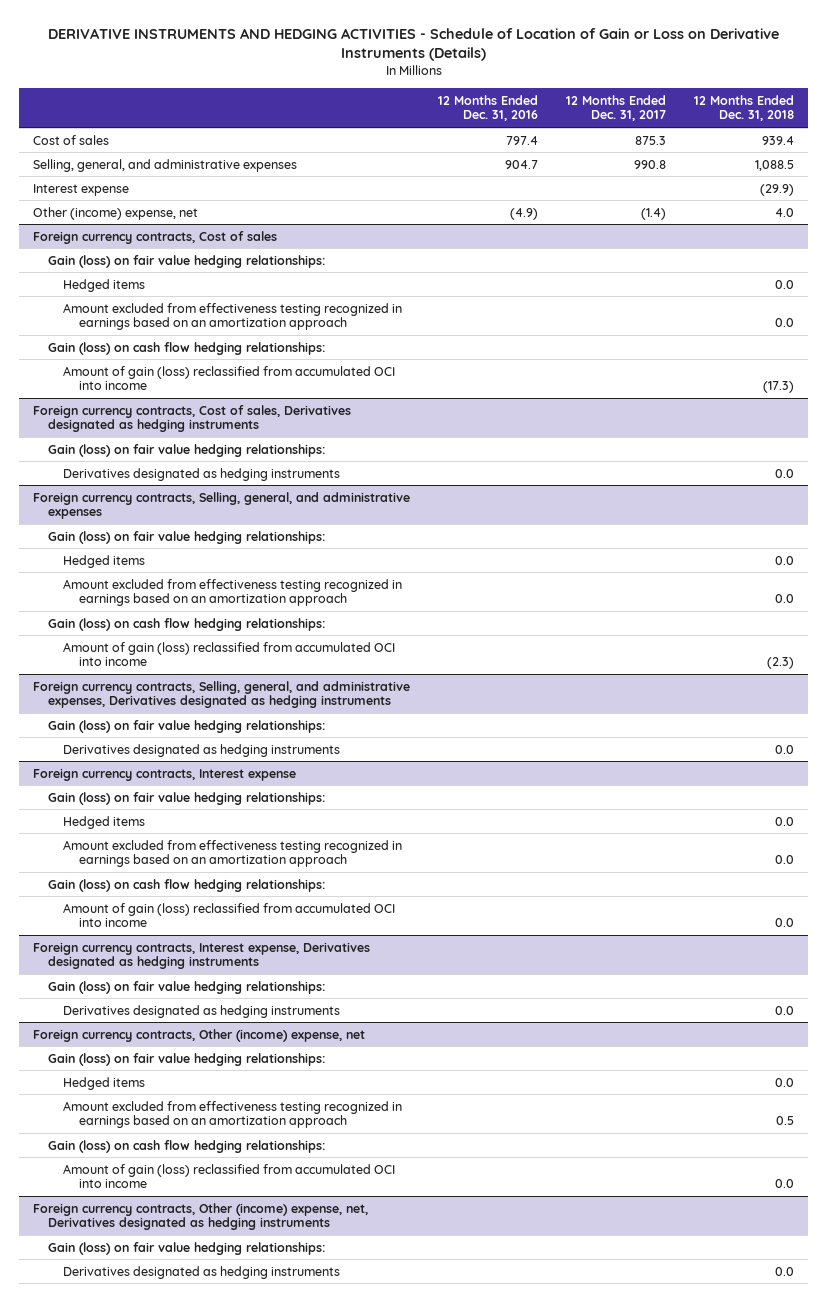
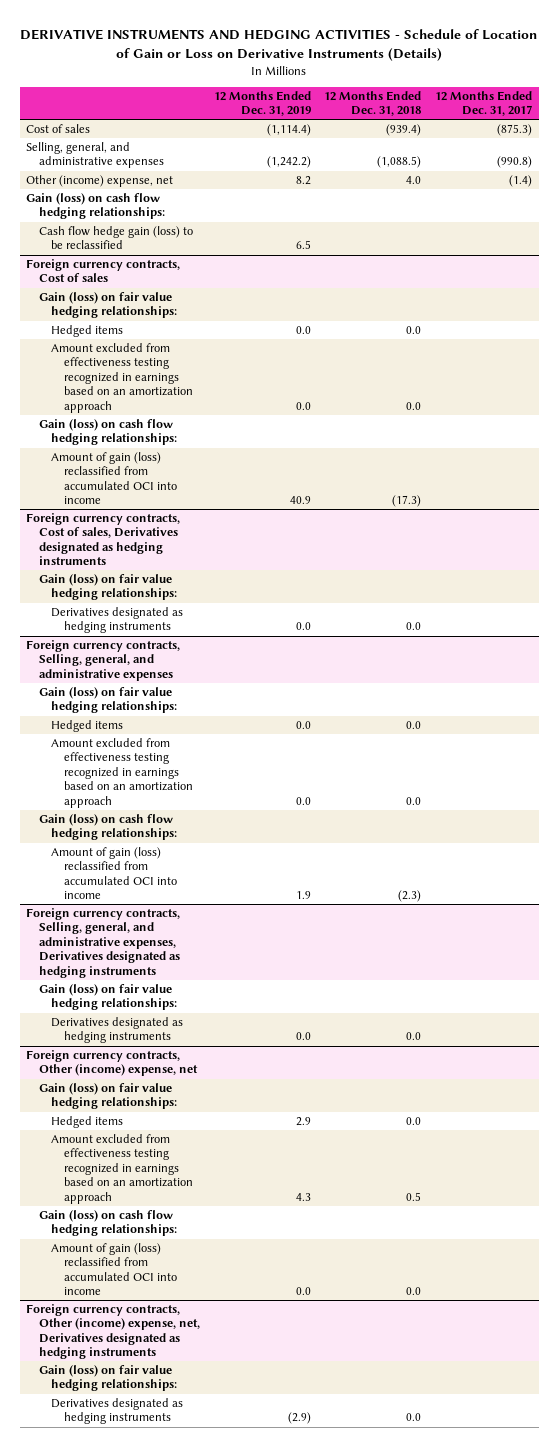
- | 12 Months Ended Dec. 31, 2016 | 12 Months Ended Dec. 31, 2017 | 12 Months Ended Dec. 31, 2018
+ | 12 Months Ended Dec. 31, 2019 | 12 Months Ended Dec. 31, 2018 | 12 Months Ended Dec. 31, 2017
- Cost of sales | 797.4 | 875.3 | 939.4
- Selling, general, and administrative expenses | 904.7 | 990.8 | 1,088.5
- Interest expense | | | (29.9)
+ Cost of sales | (1,114.4) | (939.4) | (875.3)
+ Selling, general, and administrative expenses | (1,242.2) | (1,088.5) | (990.8)
+ Gain (loss) on cash flow hedging relationships:
+ Cash flow hedge gain (loss) to be reclassified | 6.5 | |
- Foreign currency contracts, Interest expense
- Gain (loss) on fair value hedging relationships:
- Hedged items | | | 0.0
- Amount excluded from effectiveness testing recognized in earnings based on an amortization approach | | | 0.0
- Gain (loss) on cash flow hedging relationships:
- Amount of gain (loss) reclassified from accumulated OCI into income | | | 0.0
- Foreign currency contracts, Interest expense, Derivatives designated as hedging instruments
- Gain (loss) on fair value hedging relationships:
- Derivatives designated as hedging instruments | | | 0.0

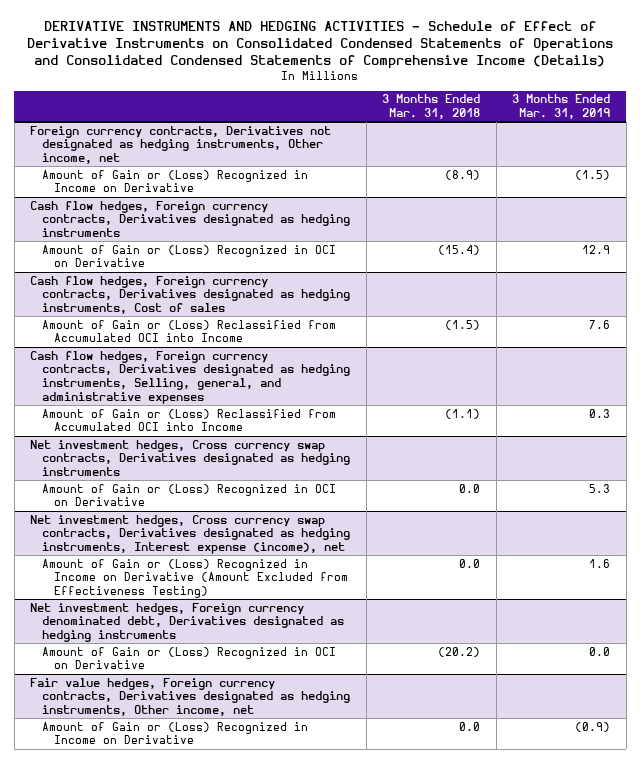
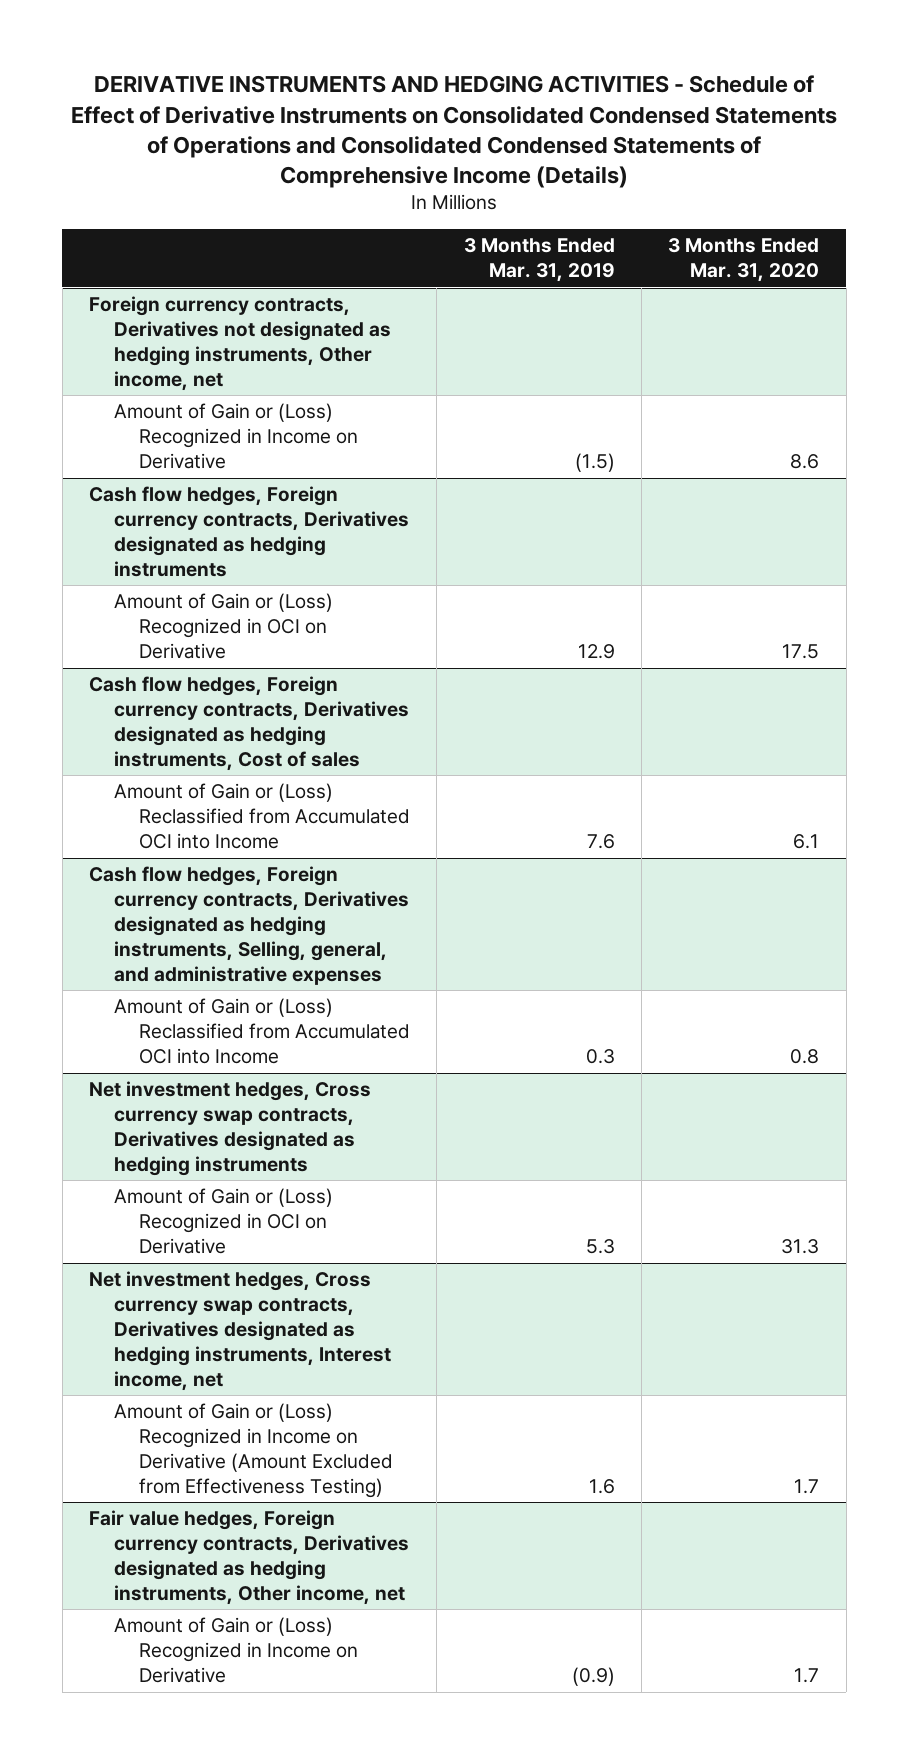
- | 3 Months Ended Mar. 31, 2018 | 3 Months Ended Mar. 31, 2019
+ | 3 Months Ended Mar. 31, 2019 | 3 Months Ended Mar. 31, 2020
- Net investment hedges, Cross currency swap contracts, Derivatives designated as hedging instruments, Interest expense (income), net
+ Net investment hedges, Cross currency swap contracts, Derivatives designated as hedging instruments, Interest income, net
- Net investment hedges, Foreign currency denominated debt, Derivatives designated as hedging instruments
- Amount of Gain or (Loss) Recognized in OCI on Derivative | (20.2) | 0.0

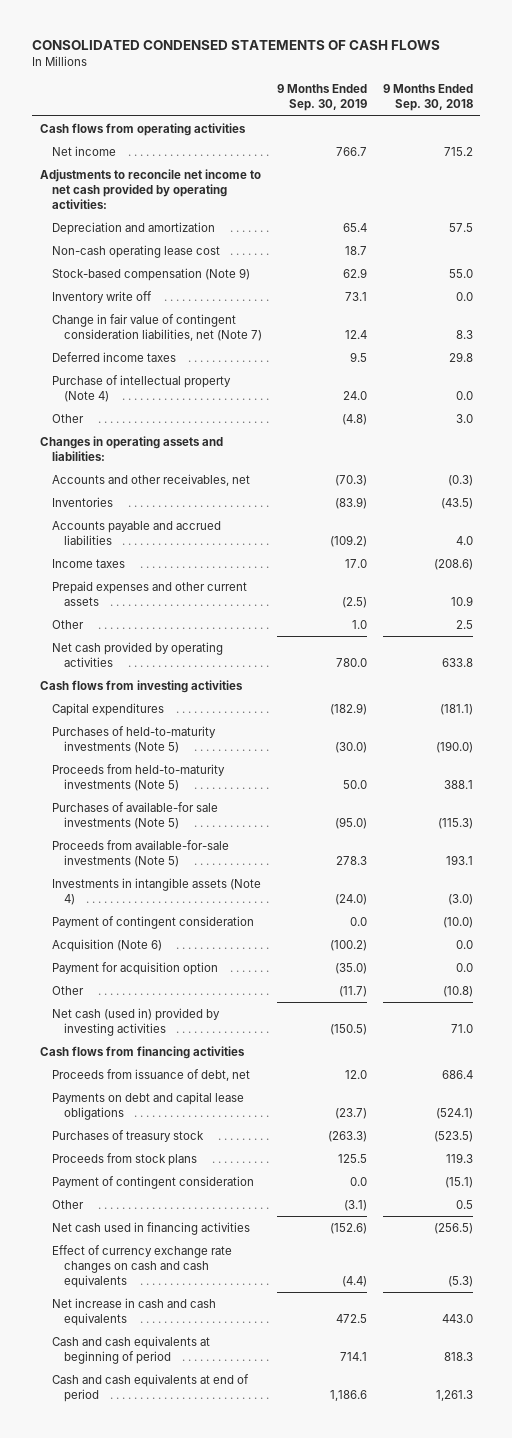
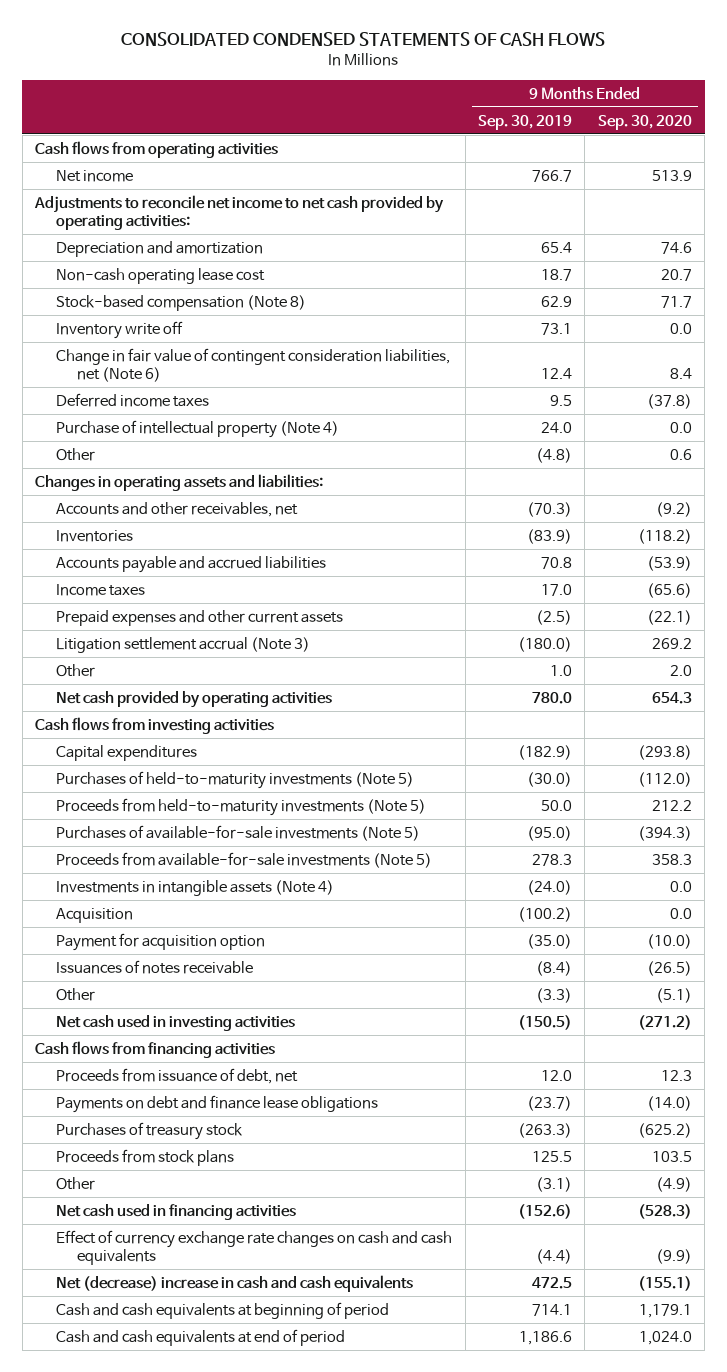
- | 9 Months Ended Sep. 30, 2019 | 9 Months Ended Sep. 30, 2018
+ | 9 Months Ended Sep. 30, 2019 | 9 Months Ended Sep. 30, 2020
- Stock-based compensation (Note 9) | 62.9 | 55.0
+ Stock-based compensation (Note 8) | 62.9 | 71.7
- Change in fair value of contingent consideration liabilities, net (Note 7) | 12.4 | 8.3
+ Change in fair value of contingent consideration liabilities, net (Note 6) | 12.4 | 8.4
- Accounts payable and accrued liabilities | (109.2) | 4.0
+ Accounts payable and accrued liabilities | 70.8 | (53.9)
+ Litigation settlement accrual (Note 3) | (180.0) | 269.2
- Purchases of available-for sale investments (Note 5) | (95.0) | (115.3)
+ Purchases of available-for-sale investments (Note 5) | (95.0) | (394.3)
- Payment of contingent consideration | 0.0 | (10.0)
- Acquisition (Note 6) | (100.2) | 0.0
+ Acquisition | (100.2) | 0.0
- Other | (11.7) | (10.8)
- Net cash (used in) provided by investing activities | (150.5) | 71.0
+ Issuances of notes receivable | (8.4) | (26.5)
+ Other | (3.3) | (5.1)
+ Net cash used in investing activities | (150.5) | (271.2)
- Payments on debt and capital lease obligations | (23.7) | (524.1)
+ Payments on debt and finance lease obligations | (23.7) | (14.0)
- Payment of contingent consideration | 0.0 | (15.1)
- Net increase in cash and cash equivalents | 472.5 | 443.0
+ Net (decrease) increase in cash and cash equivalents | 472.5 | (155.1)

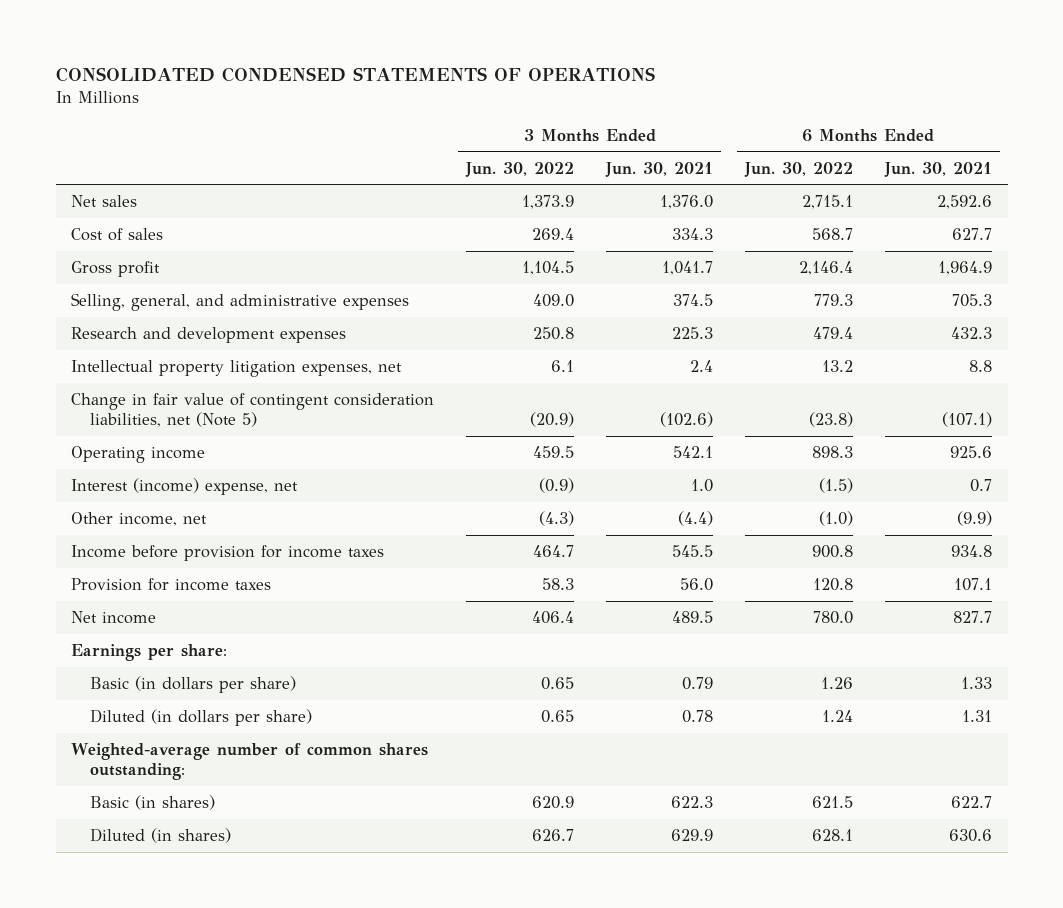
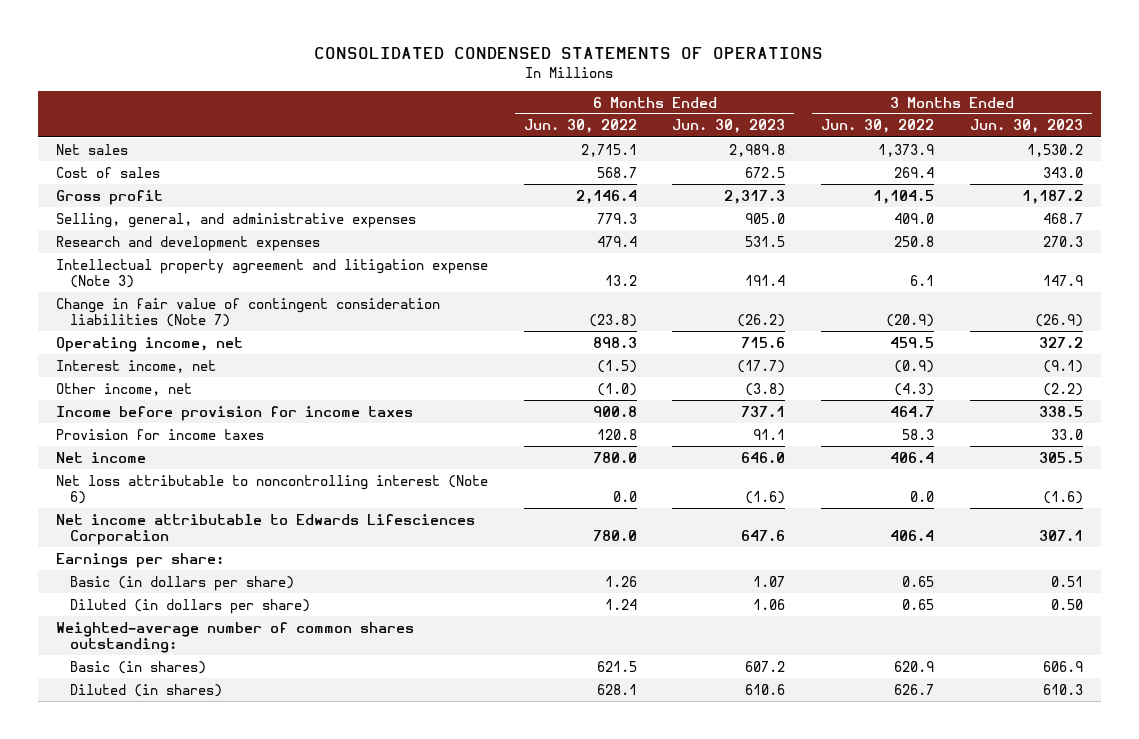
- | 3 Months Ended Jun. 30, 2022 | 3 Months Ended Jun. 30, 2021 | 6 Months Ended Jun. 30, 2022 | 6 Months Ended Jun. 30, 2021
+ | 6 Months Ended Jun. 30, 2022 | 6 Months Ended Jun. 30, 2023 | 3 Months Ended Jun. 30, 2022 | 3 Months Ended Jun. 30, 2023
- Intellectual property litigation expenses, net | 6.1 | 2.4 | 13.2 | 8.8
- Change in fair value of contingent consideration liabilities, net (Note 5) | (20.9) | (102.6) | (23.8) | (107.1)
- Operating income | 459.5 | 542.1 | 898.3 | 925.6
- Interest (income) expense, net | (0.9) | 1.0 | (1.5) | 0.7
+ Intellectual property agreement and litigation expense (Note 3) | 13.2 | 191.4 | 6.1 | 147.9
+ Change in fair value of contingent consideration liabilities (Note 7) | (23.8) | (26.2) | (20.9) | (26.9)
+ Operating income, net | 898.3 | 715.6 | 459.5 | 327.2
+ Interest income, net | (1.5) | (17.7) | (0.9) | (9.1)
+ Net loss attributable to noncontrolling interest (Note 6) | 0.0 | (1.6) | 0.0 | (1.6)
+ Net income attributable to Edwards Lifesciences Corporation | 780.0 | 647.6 | 406.4 | 307.1

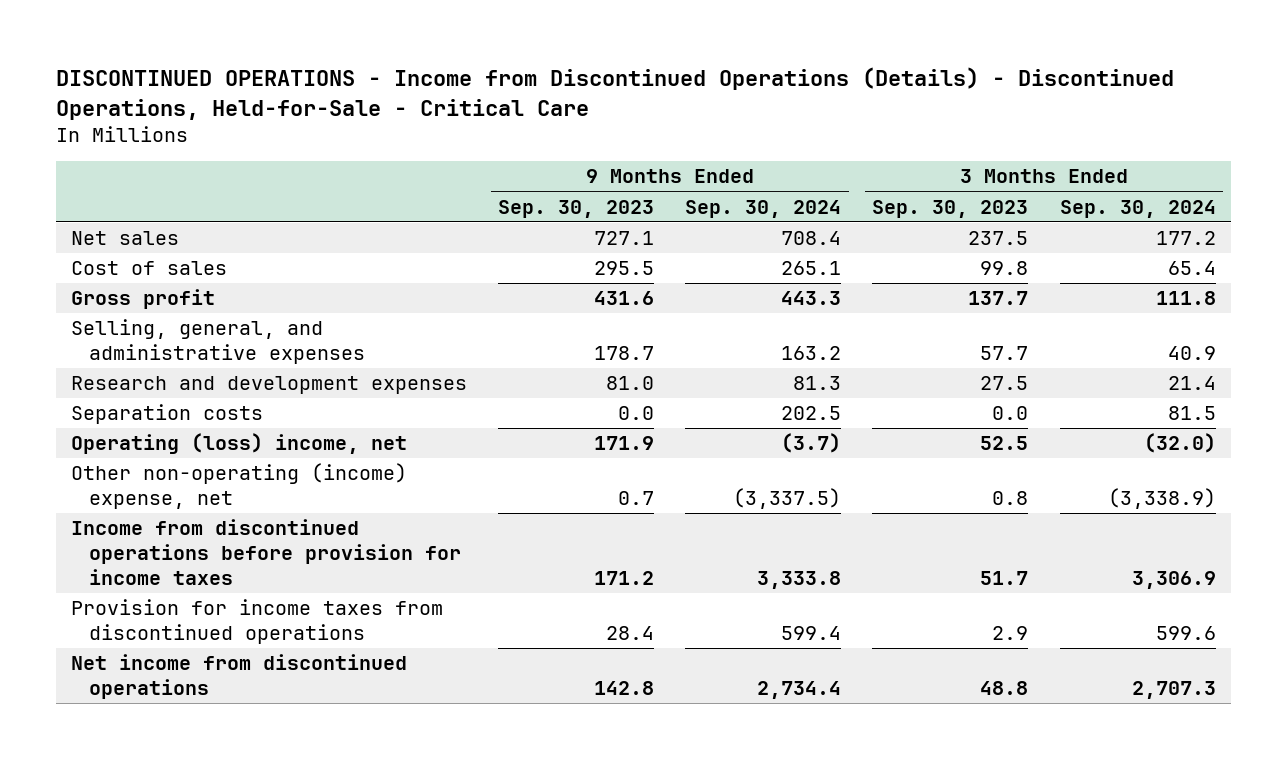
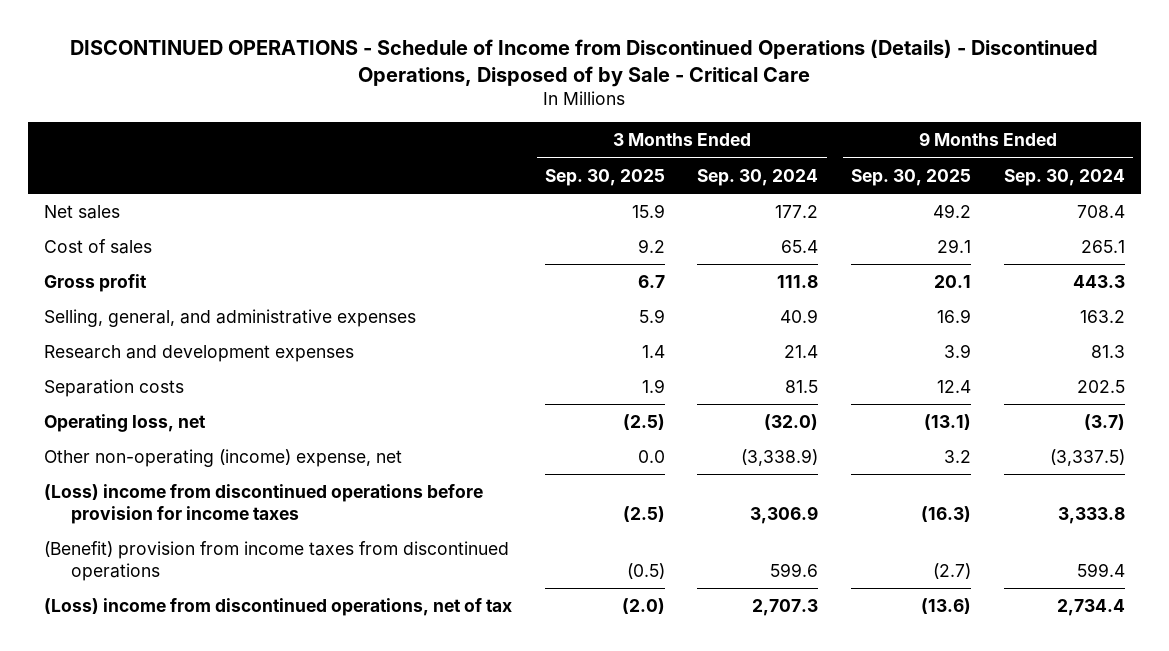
- DISCONTINUED OPERATIONS - Income from Discontinued Operations (Details) - Discontinued Operations, Held-for-Sale - Critical Care
+ DISCONTINUED OPERATIONS - Schedule of Income from Discontinued Operations (Details) - Discontinued Operations, Disposed of by Sale - Critical Care
- | 9 Months Ended Sep. 30, 2023 | 9 Months Ended Sep. 30, 2024 | 3 Months Ended Sep. 30, 2023 | 3 Months Ended Sep. 30, 2024
+ | 3 Months Ended Sep. 30, 2025 | 3 Months Ended Sep. 30, 2024 | 9 Months Ended Sep. 30, 2025 | 9 Months Ended Sep. 30, 2024
- Operating (loss) income, net | 171.9 | (3.7) | 52.5 | (32.0)
+ Operating loss, net | (2.5) | (32.0) | (13.1) | (3.7)
- Income from discontinued operations before provision for income taxes | 171.2 | 3,333.8 | 51.7 | 3,306.9
- Provision for income taxes from discontinued operations | 28.4 | 599.4 | 2.9 | 599.6
- Net income from discontinued operations | 142.8 | 2,734.4 | 48.8 | 2,707.3
+ (Loss) income from discontinued operations before provision for income taxes | (2.5) | 3,306.9 | (16.3) | 3,333.8
+ (Benefit) provision from income taxes from discontinued operations | (0.5) | 599.6 | (2.7) | 599.4
+ (Loss) income from discontinued operations, net of tax | (2.0) | 2,707.3 | (13.6) | 2,734.4

